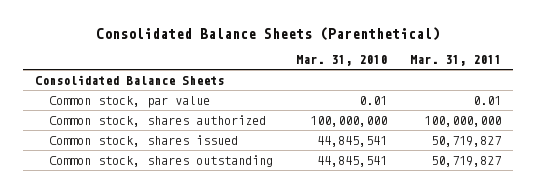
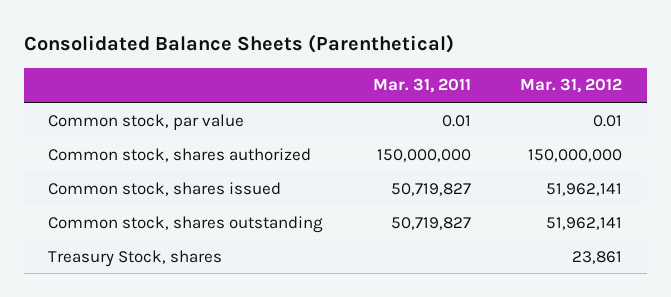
- | Mar. 31, 2010 | Mar. 31, 2011
+ | Mar. 31, 2011 | Mar. 31, 2012
- Consolidated Balance Sheets
- Common stock, shares authorized | 100,000,000 | 100,000,000
+ Common stock, shares authorized | 150,000,000 | 150,000,000
+ Treasury Stock, shares | | 23,861

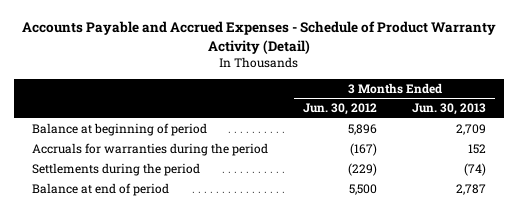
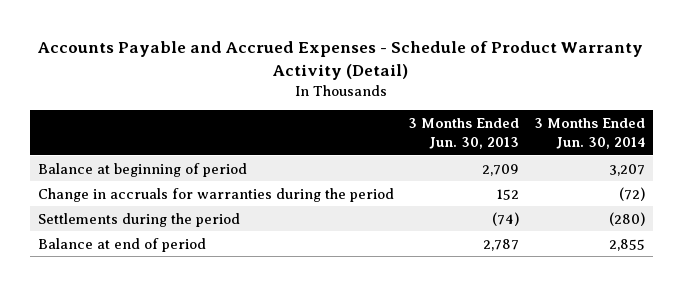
- | 3 Months Ended Jun. 30, 2012 | 3 Months Ended Jun. 30, 2013
+ | 3 Months Ended Jun. 30, 2013 | 3 Months Ended Jun. 30, 2014
- Accruals for warranties during the period | (167) | 152
+ Change in accruals for warranties during the period | 152 | (72)

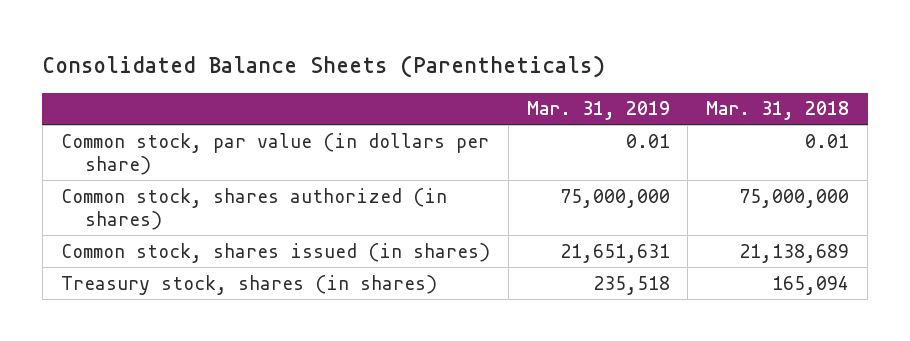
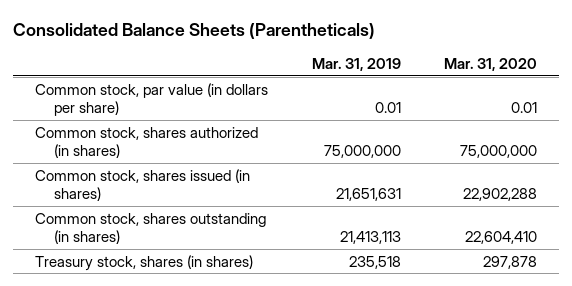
- | Mar. 31, 2019 | Mar. 31, 2018
+ | Mar. 31, 2019 | Mar. 31, 2020
+ Common stock, shares outstanding (in shares) | 21,413,113 | 22,604,410

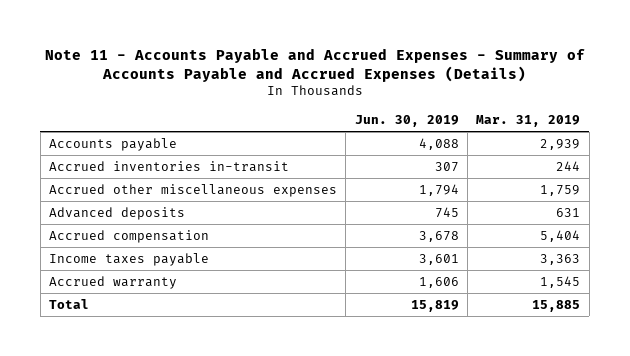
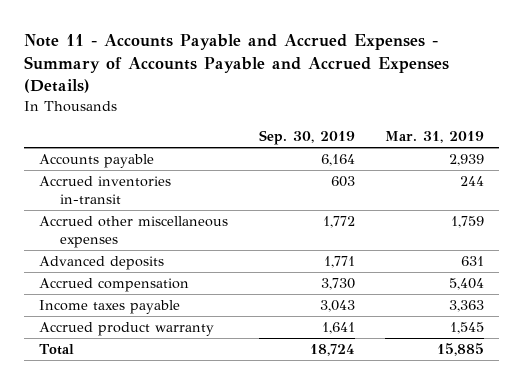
- | Jun. 30, 2019 | Mar. 31, 2019
+ | Sep. 30, 2019 | Mar. 31, 2019
- Accrued warranty | 1,606 | 1,545
+ Accrued product warranty | 1,641 | 1,545

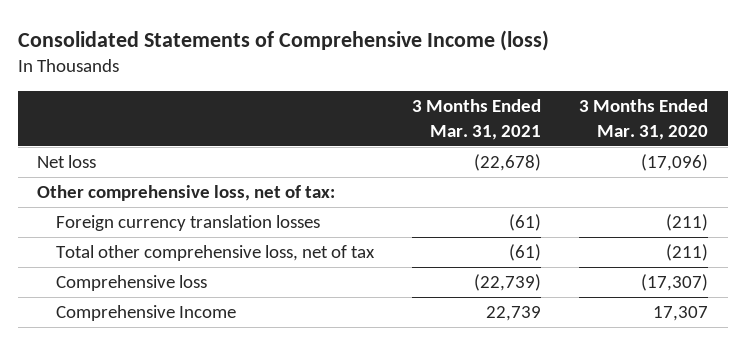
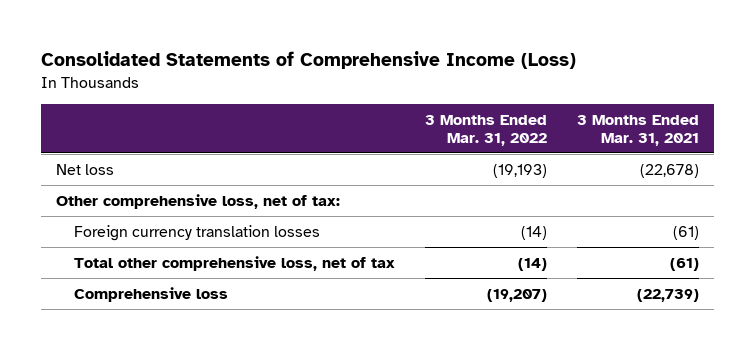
- Consolidated Statements of Comprehensive Income (loss)
+ Consolidated Statements of Comprehensive Income (Loss)
- | 3 Months Ended Mar. 31, 2021 | 3 Months Ended Mar. 31, 2020
+ | 3 Months Ended Mar. 31, 2022 | 3 Months Ended Mar. 31, 2021
- Comprehensive Income | 22,739 | 17,307

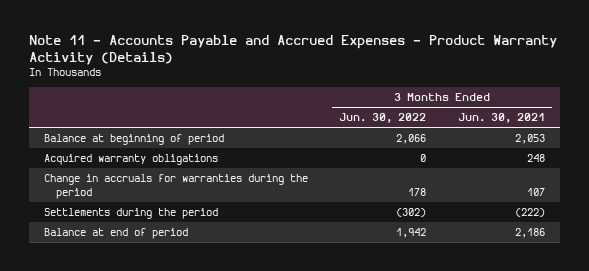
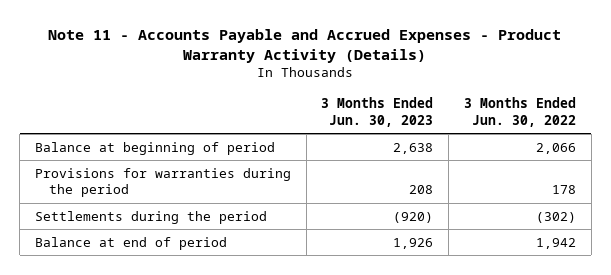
- | 3 Months Ended Jun. 30, 2022 | 3 Months Ended Jun. 30, 2021
+ | 3 Months Ended Jun. 30, 2023 | 3 Months Ended Jun. 30, 2022
- Acquired warranty obligations | 0 | 248
- Change in accruals for warranties during the period | 178 | 107
+ Provisions for warranties during the period | 208 | 178

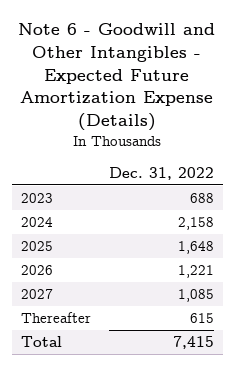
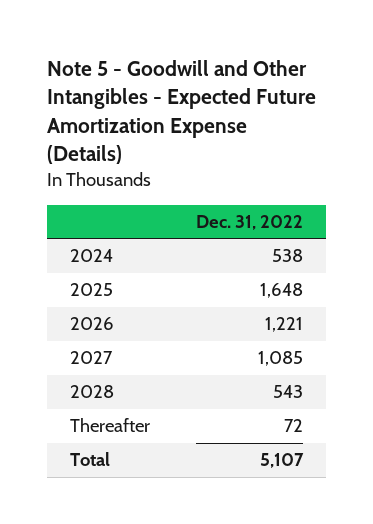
- Note 6 - Goodwill and Other Intangibles - Expected Future Amortization Expense (Details)
+ Note 5 - Goodwill and Other Intangibles - Expected Future Amortization Expense (Details)
- 2023 | 688
- 2024 | 2,158
+ 2024 | 538
- Thereafter | 615
- Total | 7,415
+ 2028 | 543
+ Thereafter | 72
+ Total | 5,107

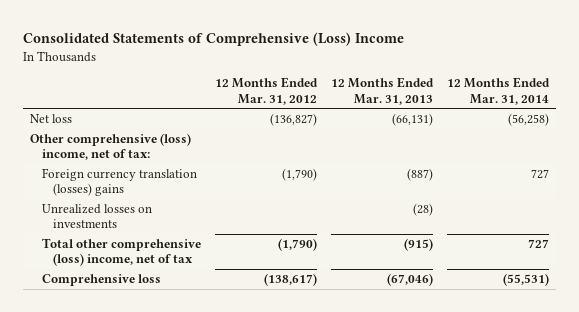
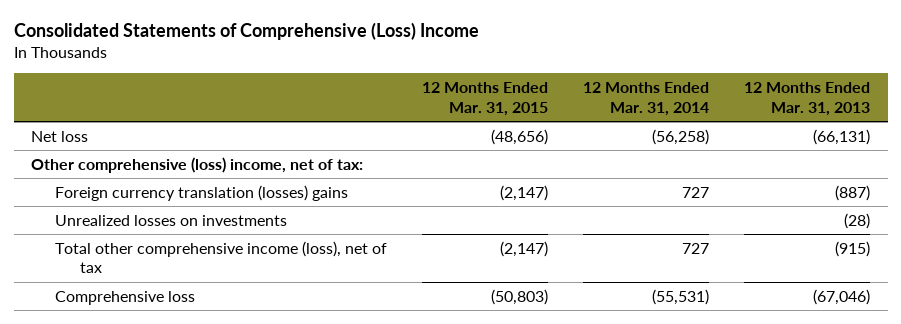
- | 12 Months Ended Mar. 31, 2012 | 12 Months Ended Mar. 31, 2013 | 12 Months Ended Mar. 31, 2014
+ | 12 Months Ended Mar. 31, 2015 | 12 Months Ended Mar. 31, 2014 | 12 Months Ended Mar. 31, 2013
- Total other comprehensive (loss) income, net of tax | (1,790) | (915) | 727
+ Total other comprehensive income (loss), net of tax | (2,147) | 727 | (915)

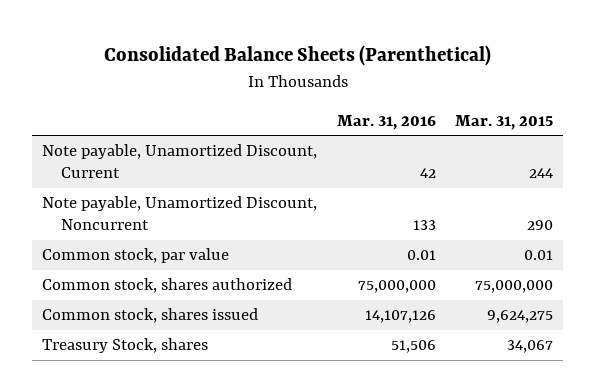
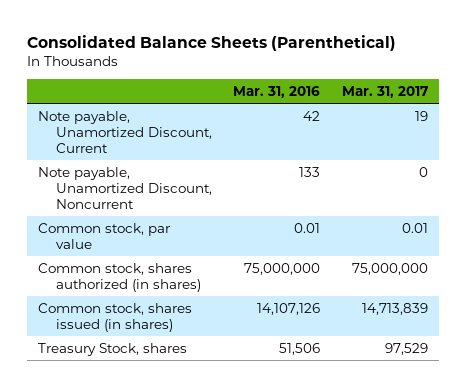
- | Mar. 31, 2016 | Mar. 31, 2015
+ | Mar. 31, 2016 | Mar. 31, 2017
- Common stock, shares authorized | 75,000,000 | 75,000,000
- Common stock, shares issued | 14,107,126 | 9,624,275
+ Common stock, shares authorized (in shares) | 75,000,000 | 75,000,000
+ Common stock, shares issued (in shares) | 14,107,126 | 14,713,839

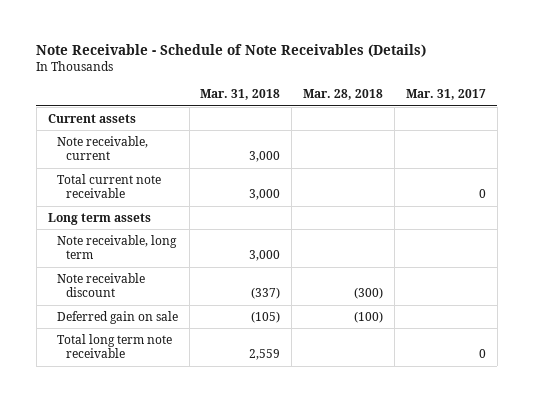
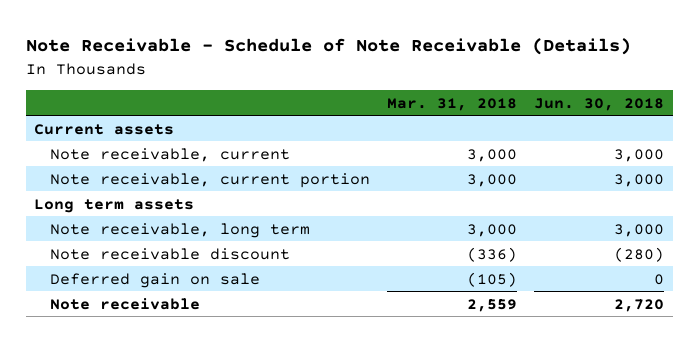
- Note Receivable - Schedule of Note Receivables (Details)
+ Note Receivable - Schedule of Note Receivable (Details)
- | Mar. 31, 2018 | Mar. 28, 2018 | Mar. 31, 2017
+ | Mar. 31, 2018 | Jun. 30, 2018
- Total current note receivable | 3,000 | | 0
+ Note receivable, current portion | 3,000 | 3,000
- Note receivable discount | (337) | (300) |
+ Note receivable discount | (336) | (280)
- Total long term note receivable | 2,559 | | 0
+ Note receivable | 2,559 | 2,720

